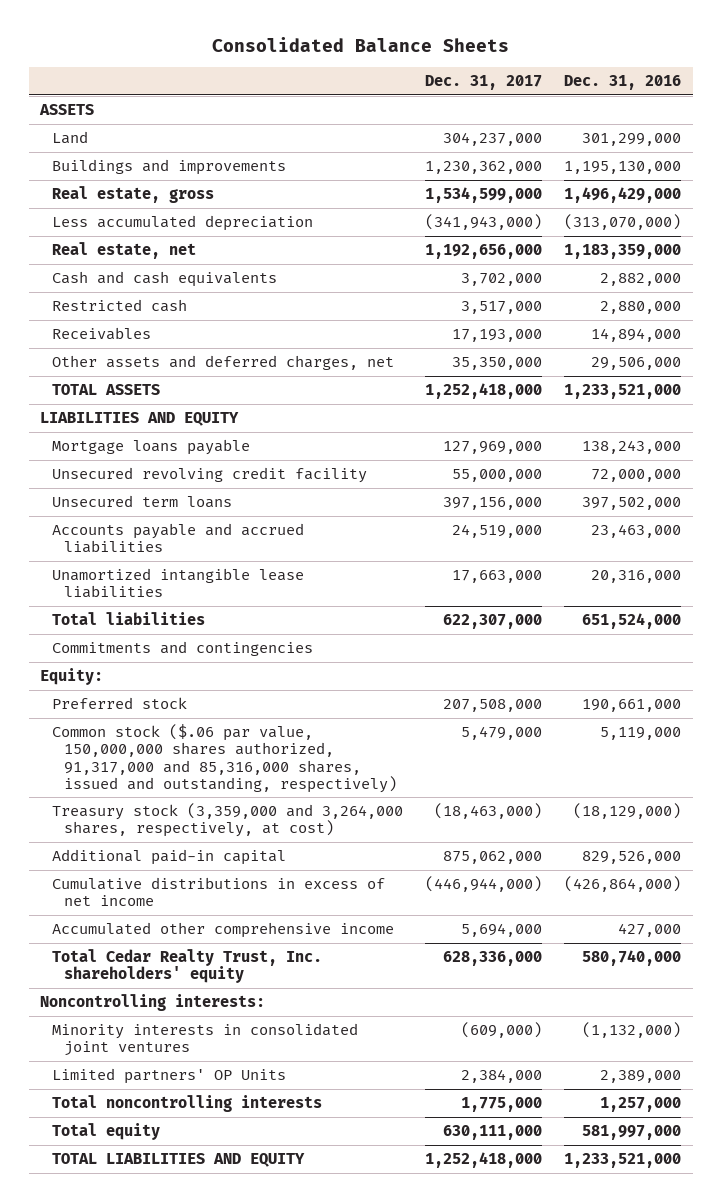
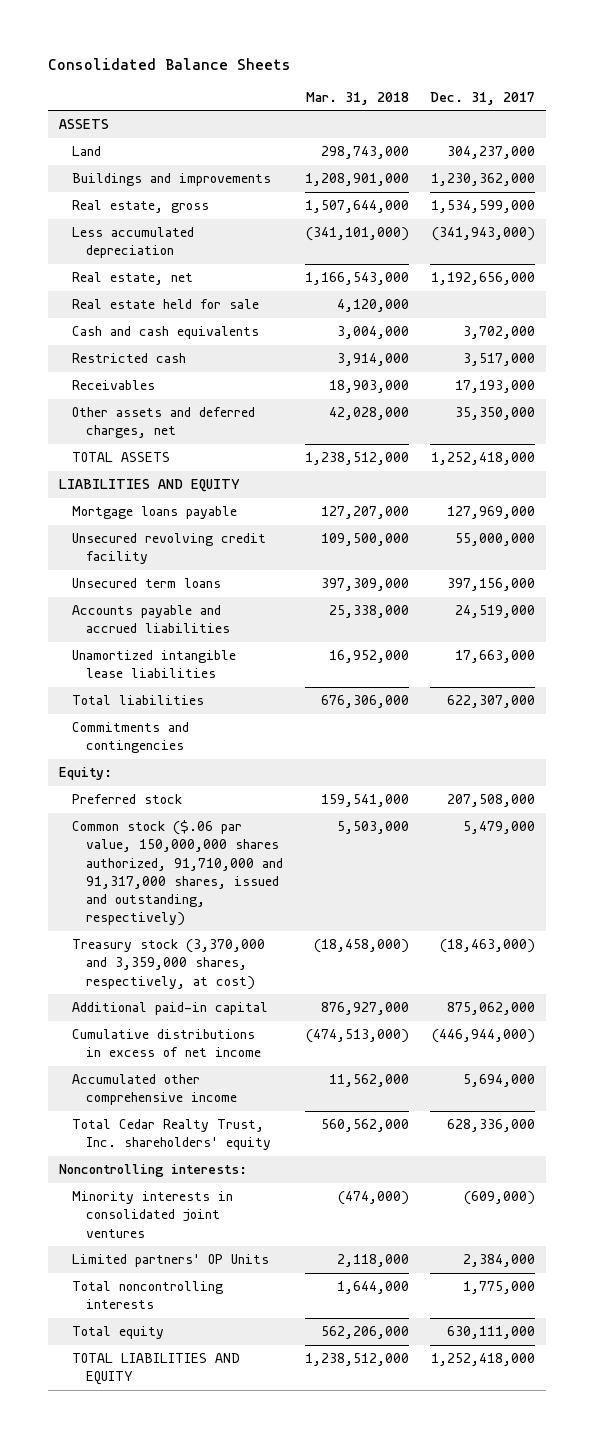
- | Dec. 31, 2017 | Dec. 31, 2016
+ | Mar. 31, 2018 | Dec. 31, 2017
+ Real estate held for sale | 4,120,000 |
- Common stock ($.06 par value, 150,000,000 shares authorized, 91,317,000 and 85,316,000 shares, issued and outstanding, respectively) | 5,479,000 | 5,119,000
- Treasury stock (3,359,000 and 3,264,000 shares, respectively, at cost) | (18,463,000) | (18,129,000)
+ Common stock ($.06 par value, 150,000,000 shares authorized, 91,710,000 and 91,317,000 shares, issued and outstanding, respectively) | 5,503,000 | 5,479,000
+ Treasury stock (3,370,000 and 3,359,000 shares, respectively, at cost) | (18,458,000) | (18,463,000)

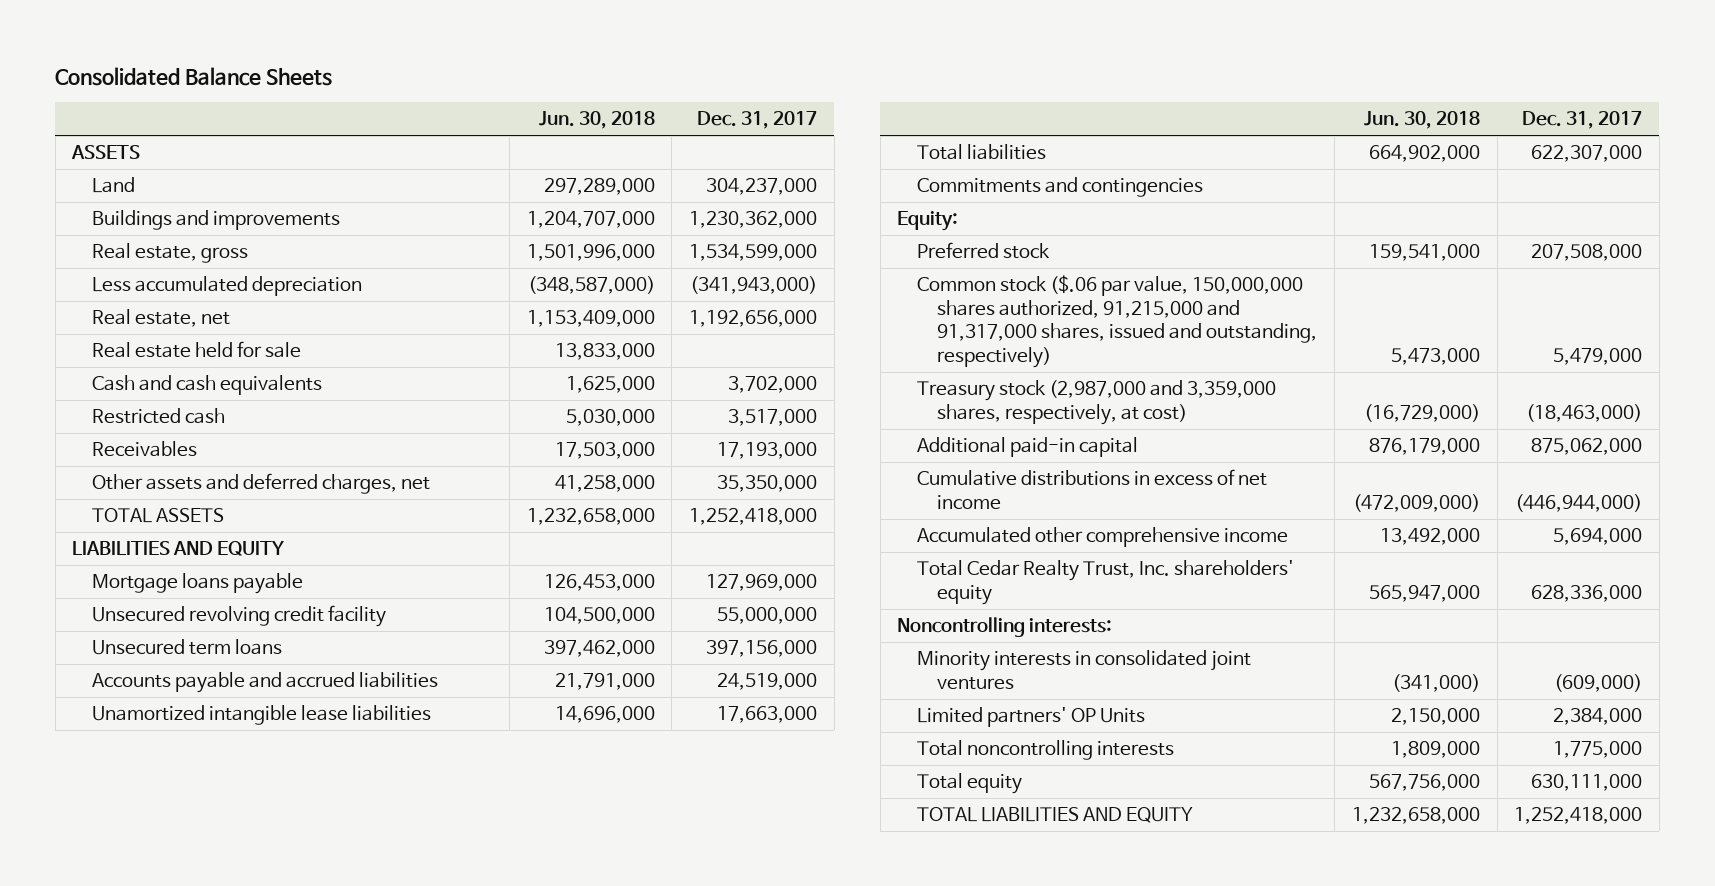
- | Mar. 31, 2018 | Dec. 31, 2017
+ | Jun. 30, 2018 | Dec. 31, 2017
- Common stock ($.06 par value, 150,000,000 shares authorized, 91,710,000 and 91,317,000 shares, issued and outstanding, respectively) | 5,503,000 | 5,479,000
- Treasury stock (3,370,000 and 3,359,000 shares, respectively, at cost) | (18,458,000) | (18,463,000)
+ Common stock ($.06 par value, 150,000,000 shares authorized, 91,215,000 and 91,317,000 shares, issued and outstanding, respectively) | 5,473,000 | 5,479,000
+ Treasury stock (2,987,000 and 3,359,000 shares, respectively, at cost) | (16,729,000) | (18,463,000)

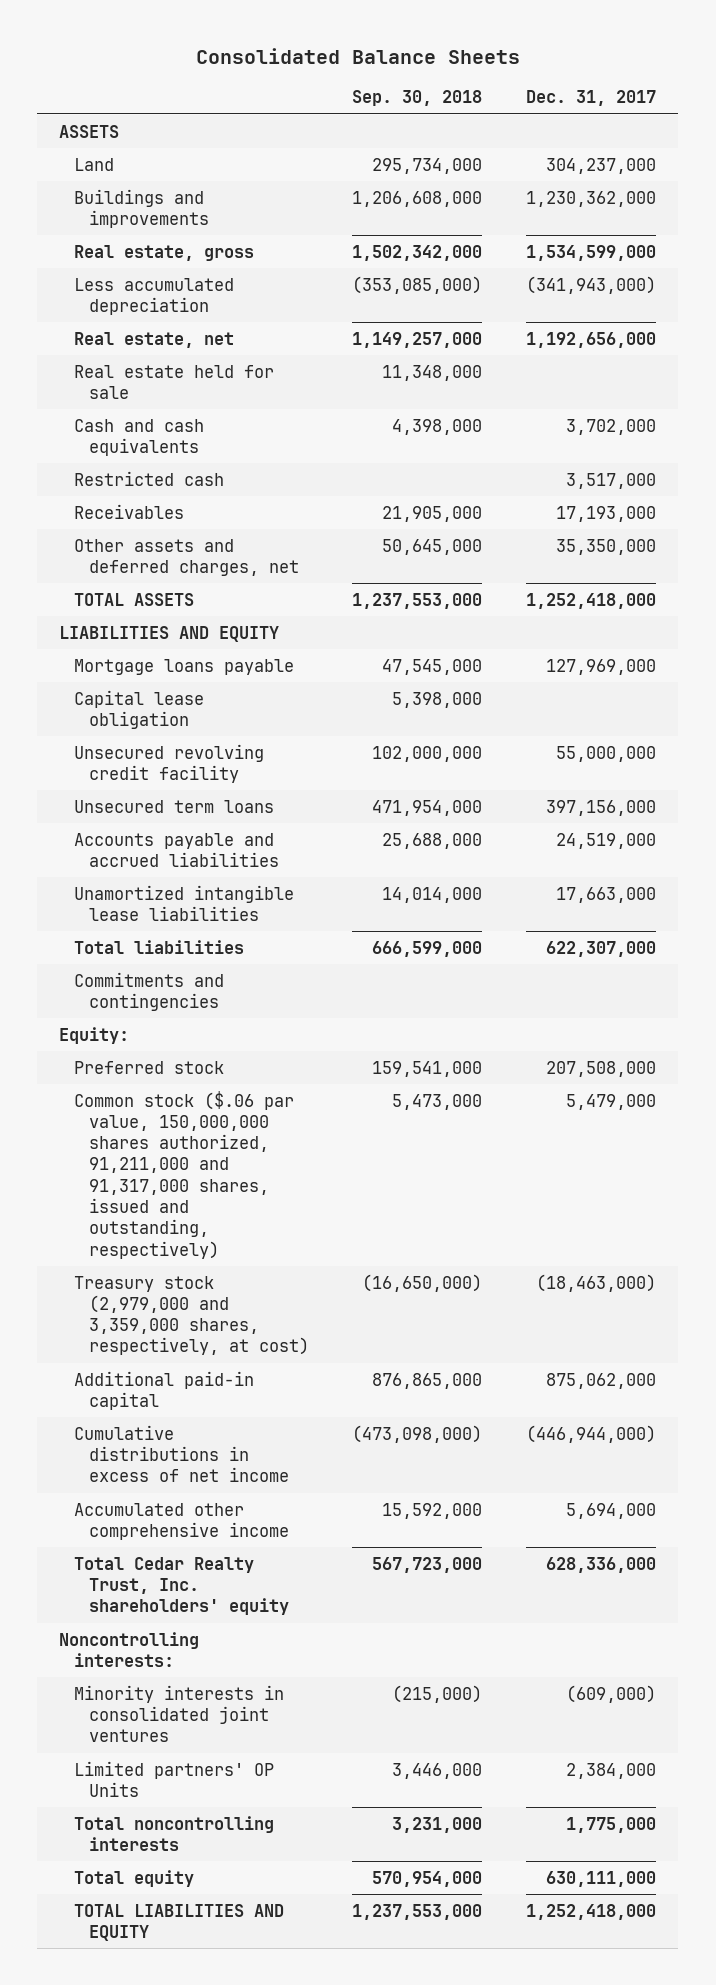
- | Jun. 30, 2018 | Dec. 31, 2017
+ | Sep. 30, 2018 | Dec. 31, 2017
+ Capital lease obligation | 5,398,000 |
- Common stock ($.06 par value, 150,000,000 shares authorized, 91,215,000 and 91,317,000 shares, issued and outstanding, respectively) | 5,473,000 | 5,479,000
- Treasury stock (2,987,000 and 3,359,000 shares, respectively, at cost) | (16,729,000) | (18,463,000)
+ Common stock ($.06 par value, 150,000,000 shares authorized, 91,211,000 and 91,317,000 shares, issued and outstanding, respectively) | 5,473,000 | 5,479,000
+ Treasury stock (2,979,000 and 3,359,000 shares, respectively, at cost) | (16,650,000) | (18,463,000)

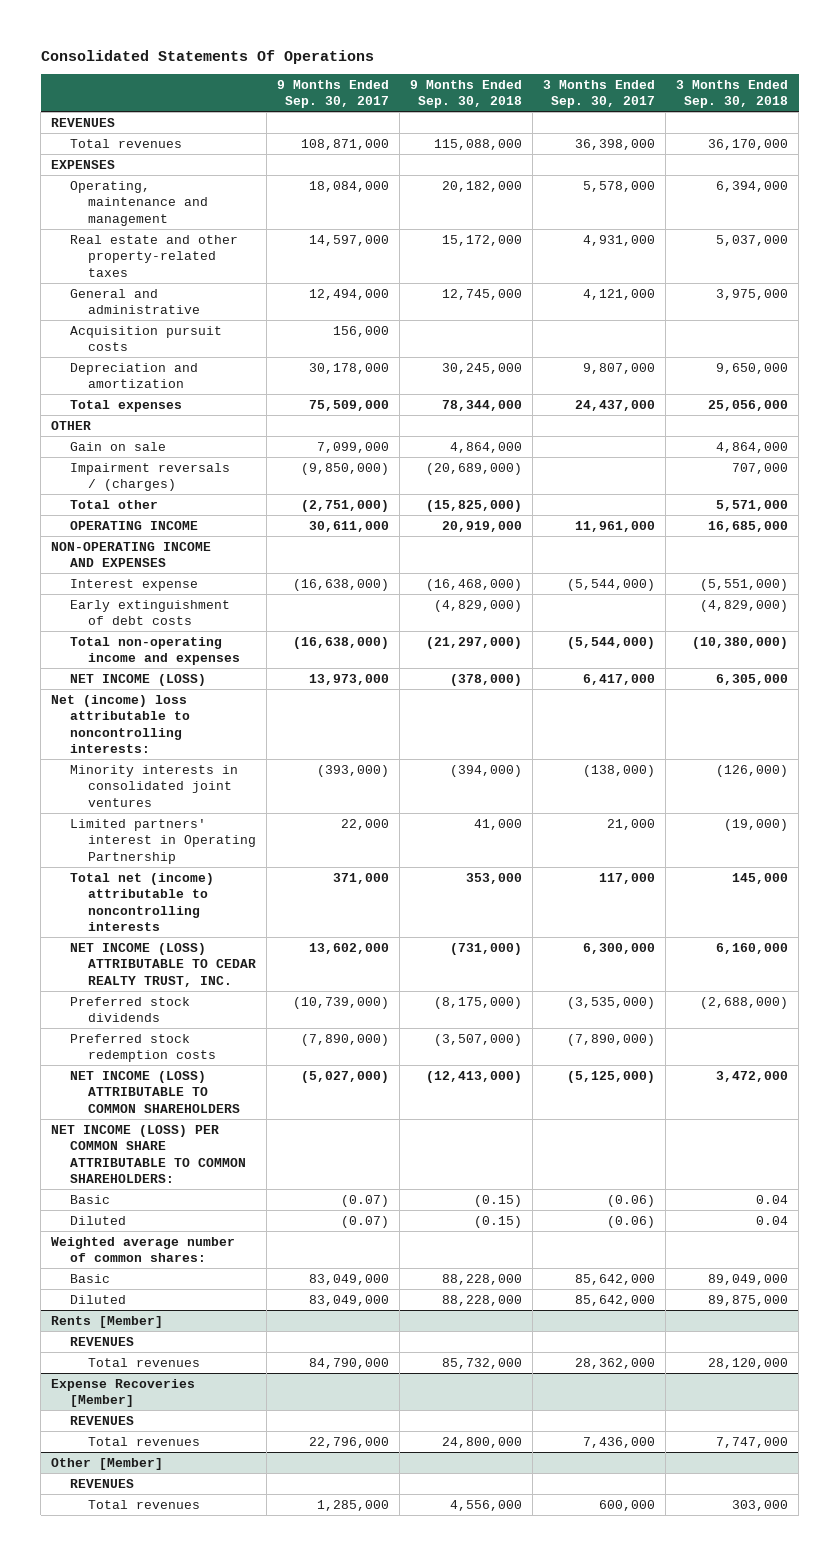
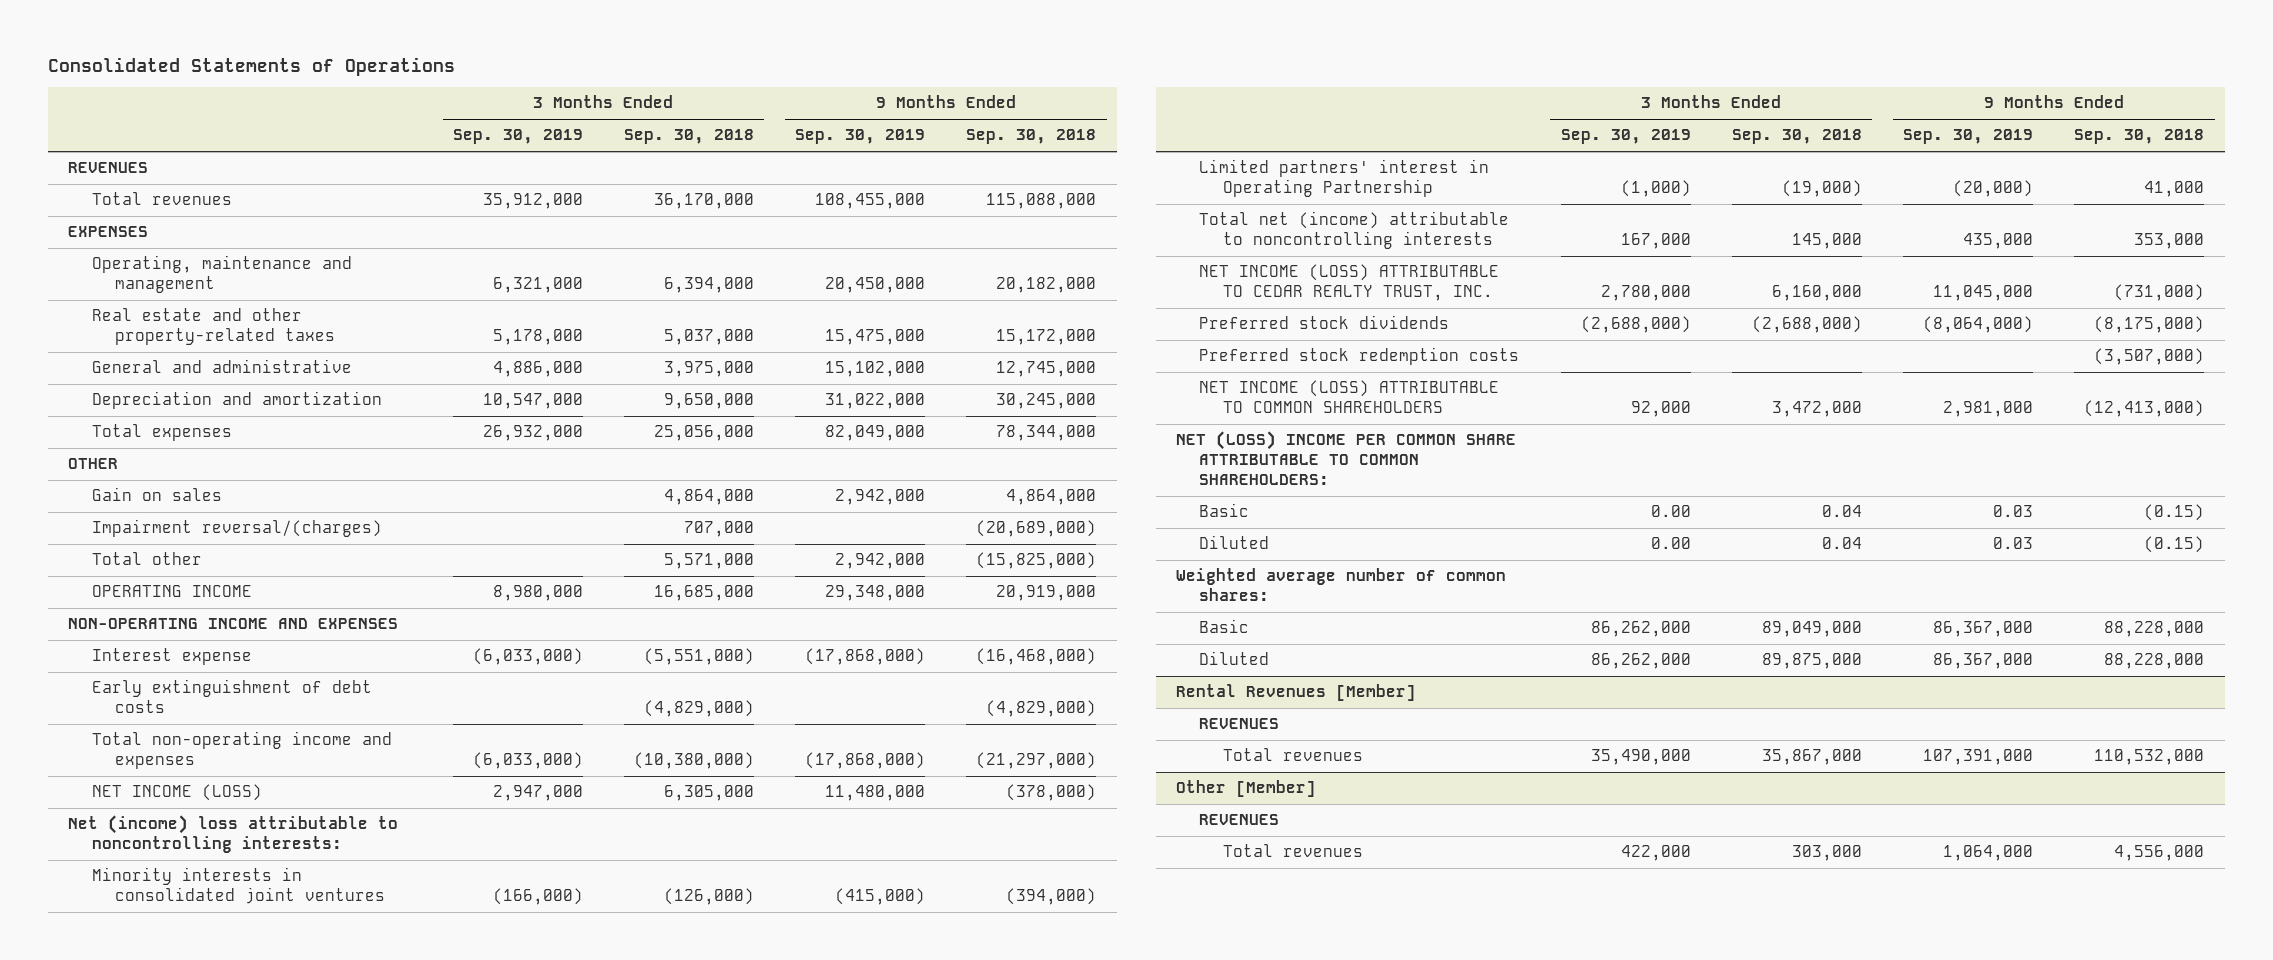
- Consolidated Statements Of Operations
+ Consolidated Statements of Operations
- | 9 Months Ended Sep. 30, 2017 | 9 Months Ended Sep. 30, 2018 | 3 Months Ended Sep. 30, 2017 | 3 Months Ended Sep. 30, 2018
+ | 3 Months Ended Sep. 30, 2019 | 3 Months Ended Sep. 30, 2018 | 9 Months Ended Sep. 30, 2019 | 9 Months Ended Sep. 30, 2018
- Acquisition pursuit costs | 156,000 | | |
- Gain on sale | 7,099,000 | 4,864,000 | | 4,864,000
- Impairment reversals / (charges) | (9,850,000) | (20,689,000) | | 707,000
+ Gain on sales | | 4,864,000 | 2,942,000 | 4,864,000
+ Impairment reversal/(charges) | | 707,000 | | (20,689,000)
- NET INCOME (LOSS) PER COMMON SHARE ATTRIBUTABLE TO COMMON SHAREHOLDERS:
+ NET (LOSS) INCOME PER COMMON SHARE ATTRIBUTABLE TO COMMON SHAREHOLDERS:
- Rents [Member]
- REVENUES
- Total revenues | 84,790,000 | 85,732,000 | 28,362,000 | 28,120,000
- Expense Recoveries [Member]
+ Rental Revenues [Member]
- Total revenues | 22,796,000 | 24,800,000 | 7,436,000 | 7,747,000
+ Total revenues | 35,490,000 | 35,867,000 | 107,391,000 | 110,532,000

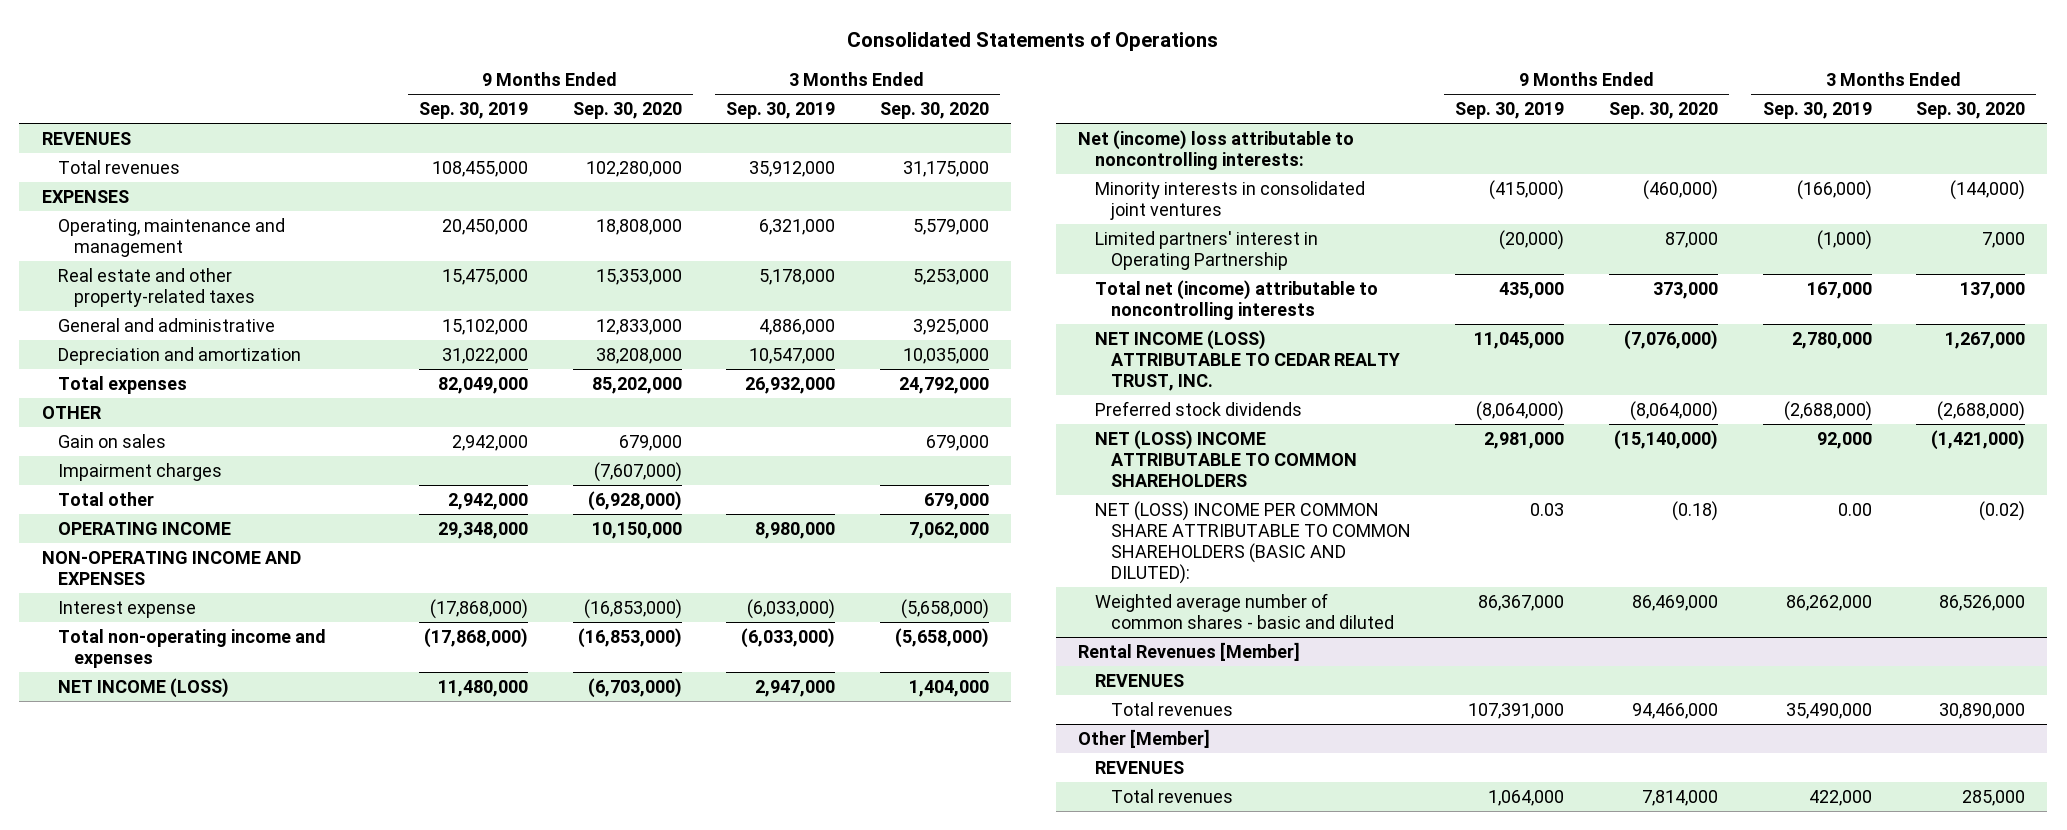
- | 3 Months Ended Sep. 30, 2019 | 3 Months Ended Sep. 30, 2018 | 9 Months Ended Sep. 30, 2019 | 9 Months Ended Sep. 30, 2018
+ | 9 Months Ended Sep. 30, 2019 | 9 Months Ended Sep. 30, 2020 | 3 Months Ended Sep. 30, 2019 | 3 Months Ended Sep. 30, 2020
- Impairment reversal/(charges) | | 707,000 | | (20,689,000)
+ Impairment charges | | (7,607,000) | |
- Early extinguishment of debt costs | | (4,829,000) | | (4,829,000)
- Preferred stock redemption costs | | | | (3,507,000)
- NET INCOME (LOSS) ATTRIBUTABLE TO COMMON SHAREHOLDERS | 92,000 | 3,472,000 | 2,981,000 | (12,413,000)
- NET (LOSS) INCOME PER COMMON SHARE ATTRIBUTABLE TO COMMON SHAREHOLDERS:
- Basic | 0.00 | 0.04 | 0.03 | (0.15)
- Diluted | 0.00 | 0.04 | 0.03 | (0.15)
- Weighted average number of common shares:
- Basic | 86,262,000 | 89,049,000 | 86,367,000 | 88,228,000
- Diluted | 86,262,000 | 89,875,000 | 86,367,000 | 88,228,000
+ NET (LOSS) INCOME ATTRIBUTABLE TO COMMON SHAREHOLDERS | 2,981,000 | (15,140,000) | 92,000 | (1,421,000)
+ NET (LOSS) INCOME PER COMMON SHARE ATTRIBUTABLE TO COMMON SHAREHOLDERS (BASIC AND DILUTED): | 0.03 | (0.18) | 0.00 | (0.02)
+ Weighted average number of common shares - basic and diluted | 86,367,000 | 86,469,000 | 86,262,000 | 86,526,000

